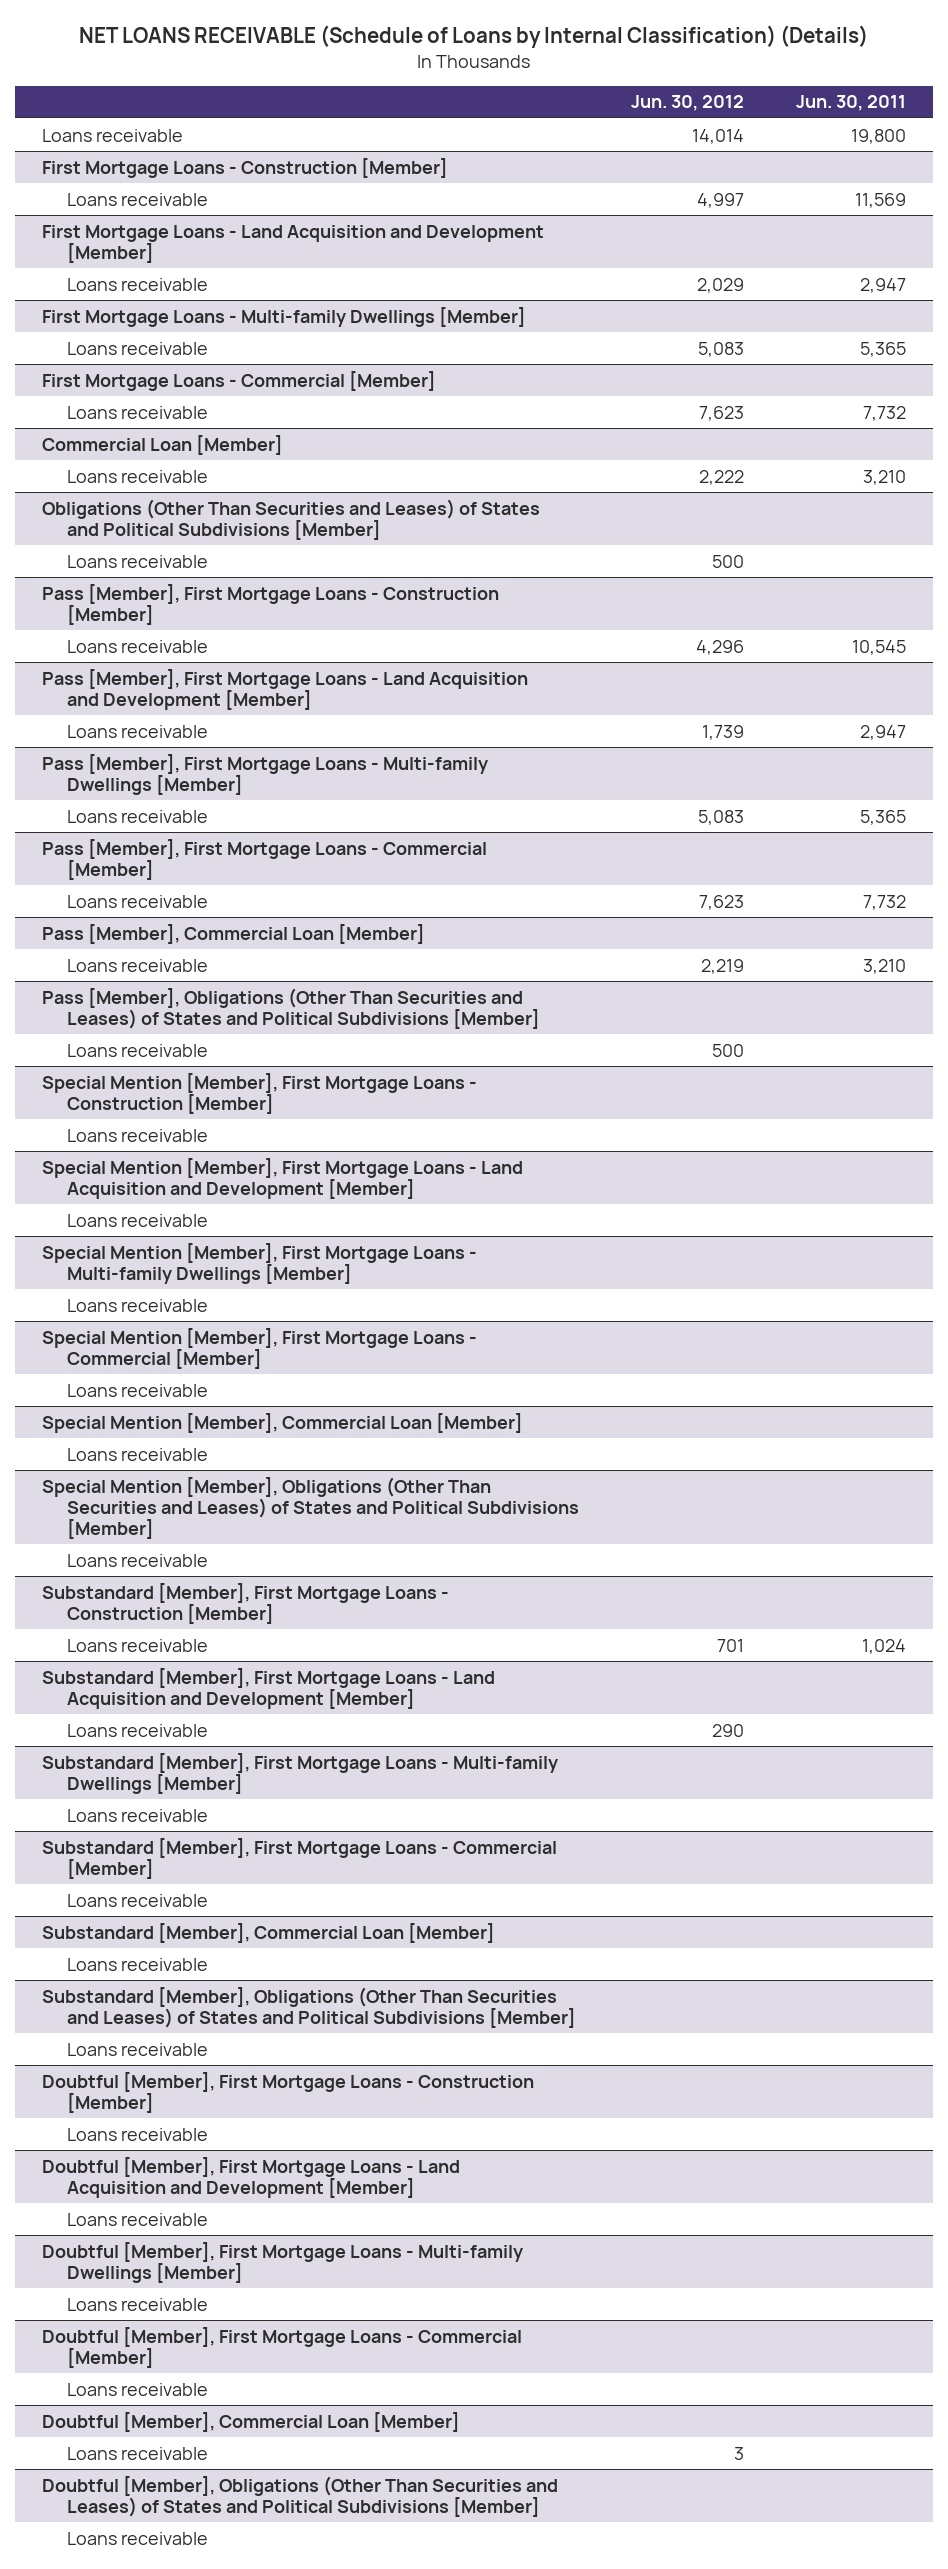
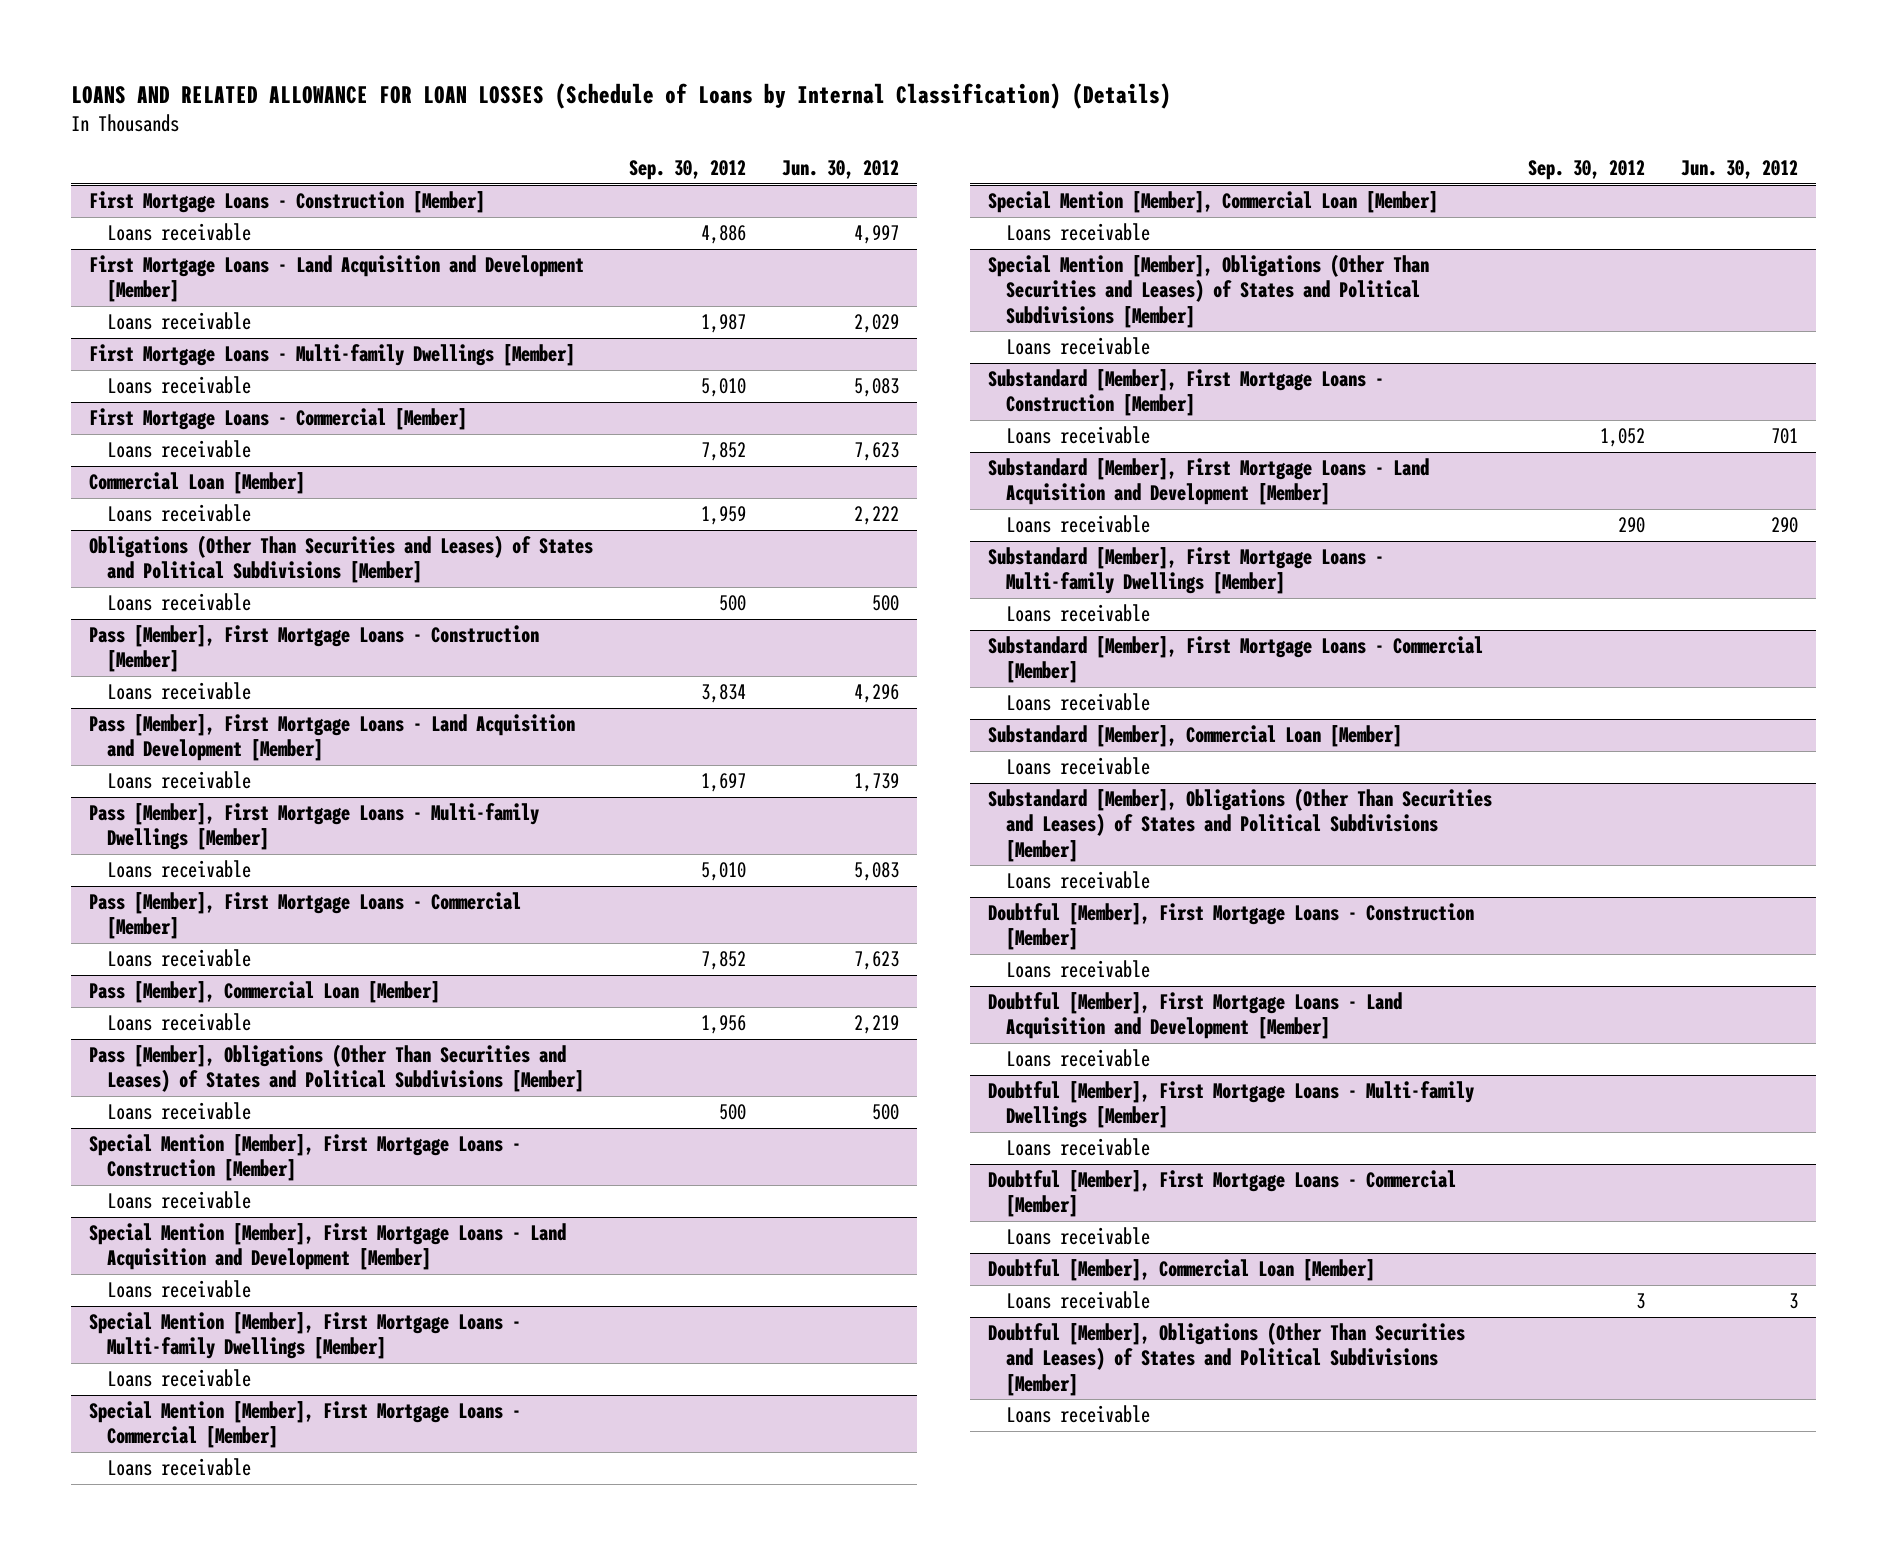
- NET LOANS RECEIVABLE (Schedule of Loans by Internal Classification) (Details)
+ LOANS AND RELATED ALLOWANCE FOR LOAN LOSSES (Schedule of Loans by Internal Classification) (Details)
- | Jun. 30, 2012 | Jun. 30, 2011
+ | Sep. 30, 2012 | Jun. 30, 2012
- Loans receivable | 14,014 | 19,800

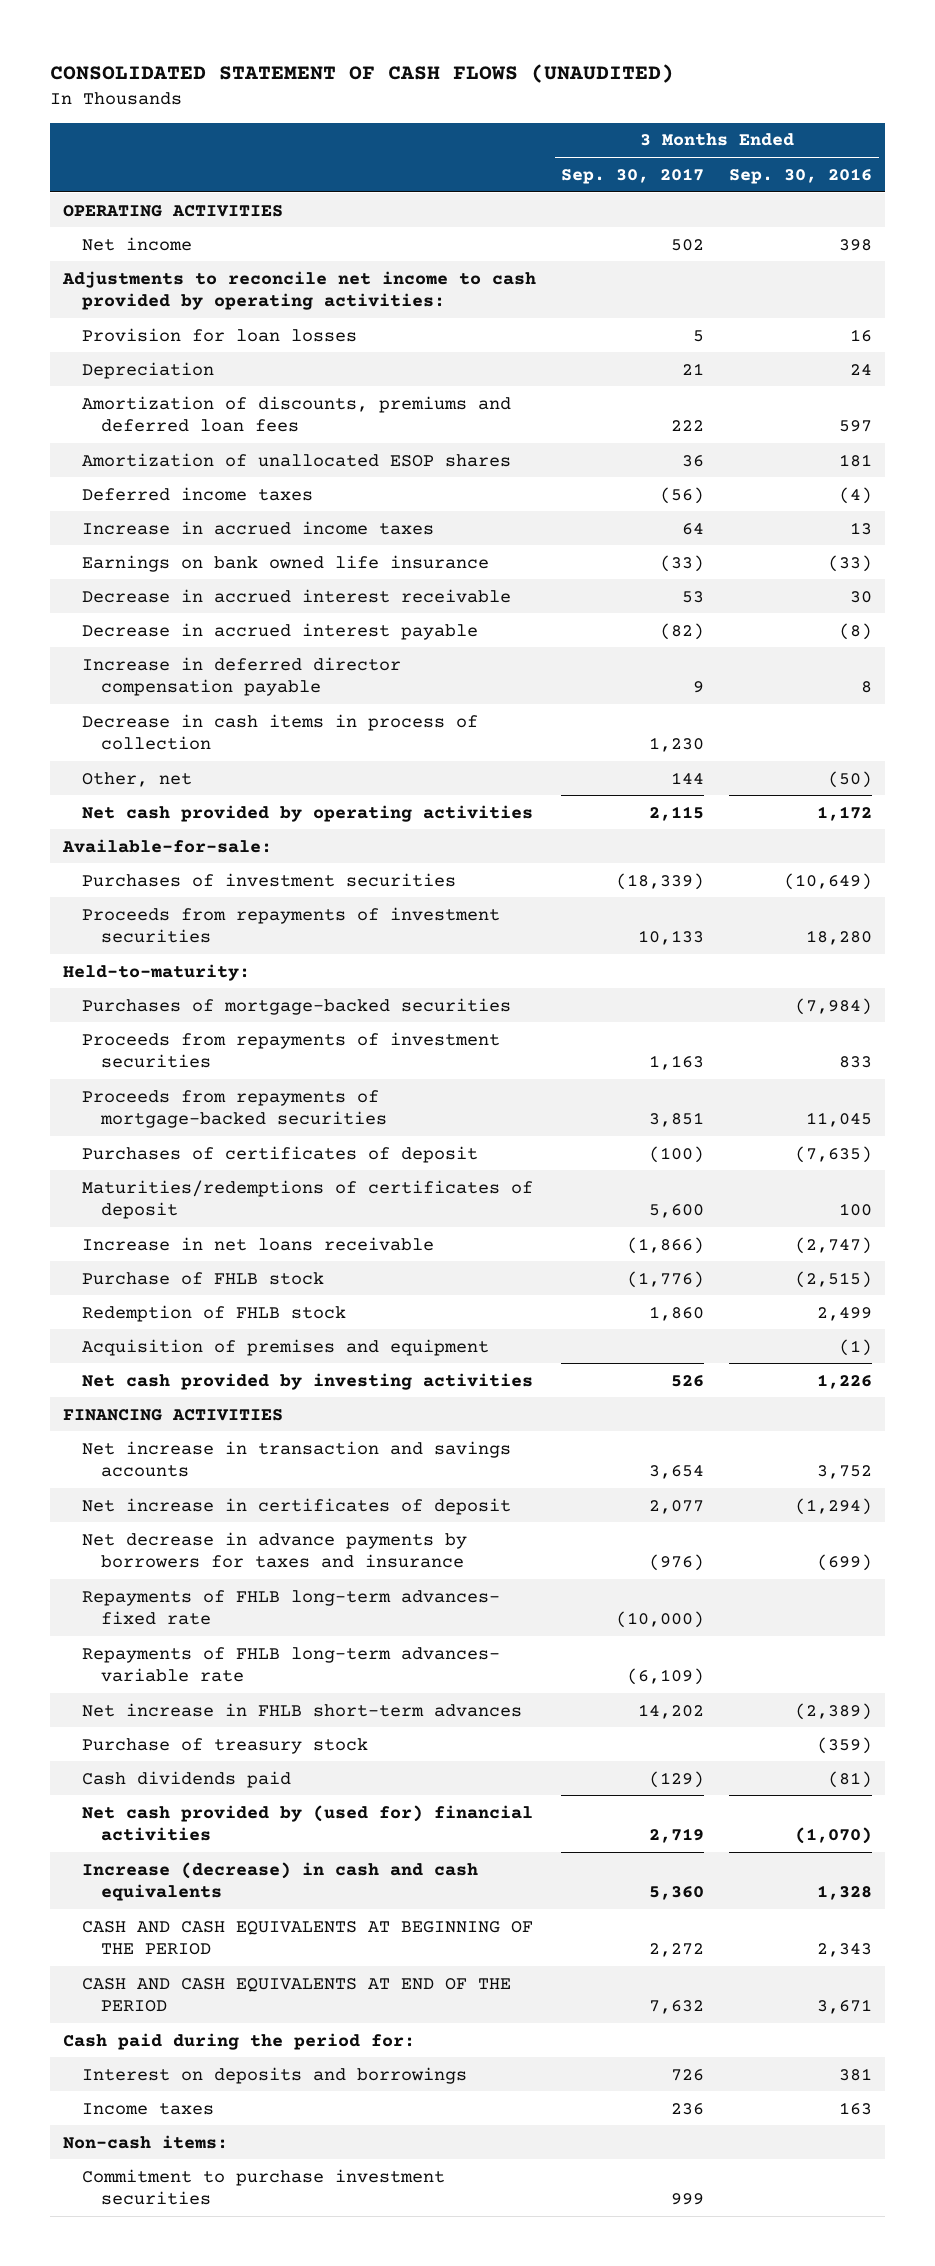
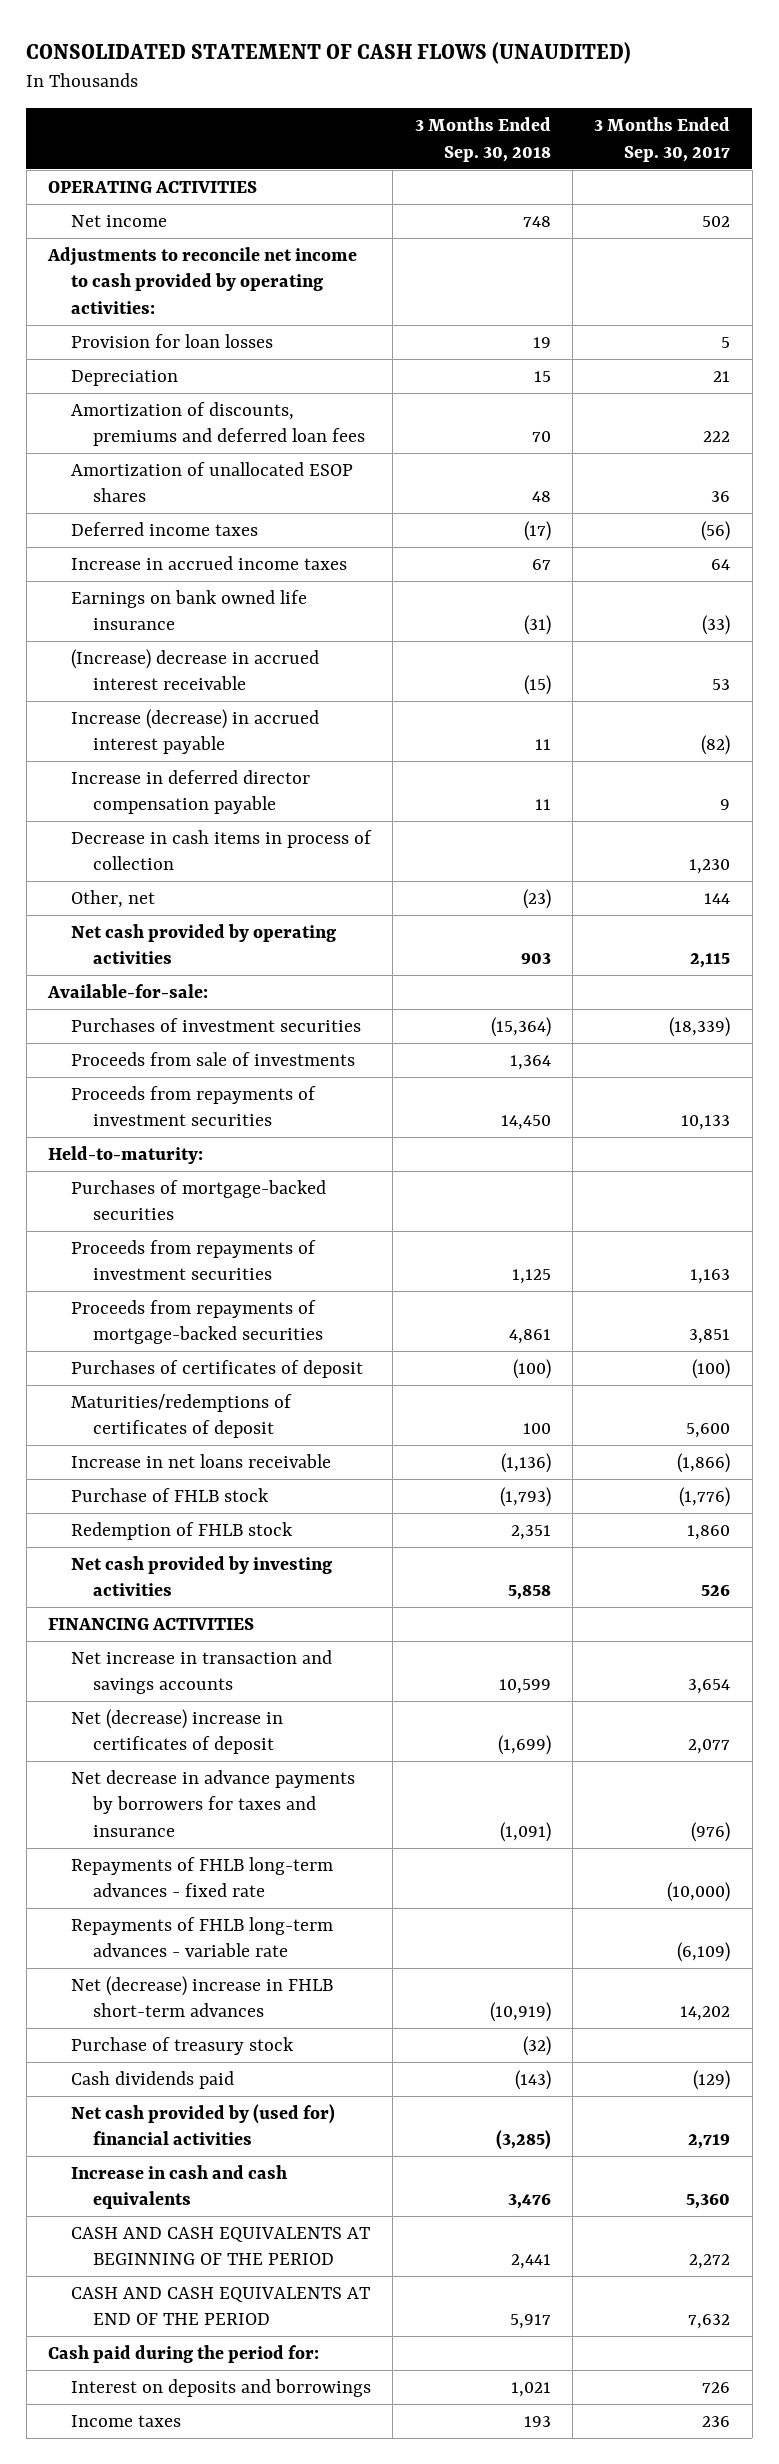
- | 3 Months Ended Sep. 30, 2017 | 3 Months Ended Sep. 30, 2016
+ | 3 Months Ended Sep. 30, 2018 | 3 Months Ended Sep. 30, 2017
- Decrease in accrued interest receivable | 53 | 30
- Decrease in accrued interest payable | (82) | (8)
+ (Increase) decrease in accrued interest receivable | (15) | 53
+ Increase (decrease) in accrued interest payable | 11 | (82)
+ Proceeds from sale of investments | 1,364 |
- Acquisition of premises and equipment | | (1)
- Net increase in certificates of deposit | 2,077 | (1,294)
+ Net (decrease) increase in certificates of deposit | (1,699) | 2,077
- Repayments of FHLB long-term advances- fixed rate | (10,000) |
- Repayments of FHLB long-term advances- variable rate | (6,109) |
- Net increase in FHLB short-term advances | 14,202 | (2,389)
+ Repayments of FHLB long-term advances - fixed rate | | (10,000)
+ Repayments of FHLB long-term advances - variable rate | | (6,109)
+ Net (decrease) increase in FHLB short-term advances | (10,919) | 14,202
- Increase (decrease) in cash and cash equivalents | 5,360 | 1,328
+ Increase in cash and cash equivalents | 3,476 | 5,360
- Non-cash items:
- Commitment to purchase investment securities | 999 |

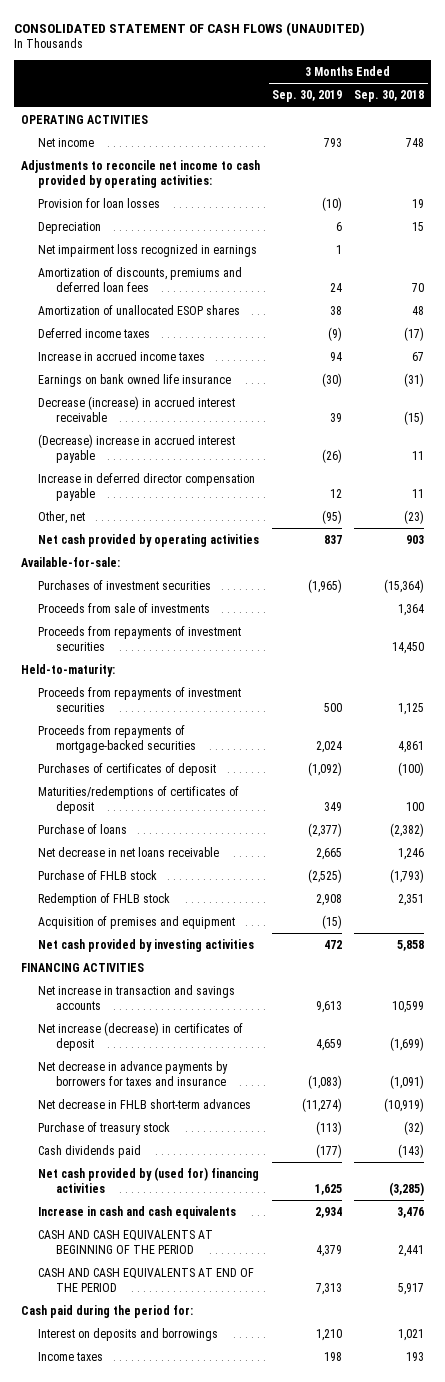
- | 3 Months Ended Sep. 30, 2018 | 3 Months Ended Sep. 30, 2017
+ | 3 Months Ended Sep. 30, 2019 | 3 Months Ended Sep. 30, 2018
+ Net impairment loss recognized in earnings | 1 |
- (Increase) decrease in accrued interest receivable | (15) | 53
- Increase (decrease) in accrued interest payable | 11 | (82)
+ Decrease (increase) in accrued interest receivable | 39 | (15)
+ (Decrease) increase in accrued interest payable | (26) | 11
- Decrease in cash items in process of collection | | 1,230
- Purchases of mortgage-backed securities
- Increase in net loans receivable | (1,136) | (1,866)
+ Purchase of loans | (2,377) | (2,382)
+ Net decrease in net loans receivable | 2,665 | 1,246
+ Acquisition of premises and equipment | (15) |
- Net (decrease) increase in certificates of deposit | (1,699) | 2,077
+ Net increase (decrease) in certificates of deposit | 4,659 | (1,699)
- Repayments of FHLB long-term advances - fixed rate | | (10,000)
- Repayments of FHLB long-term advances - variable rate | | (6,109)
- Net (decrease) increase in FHLB short-term advances | (10,919) | 14,202
+ Net decrease in FHLB short-term advances | (11,274) | (10,919)
- Net cash provided by (used for) financial activities | (3,285) | 2,719
+ Net cash provided by (used for) financing activities | 1,625 | (3,285)

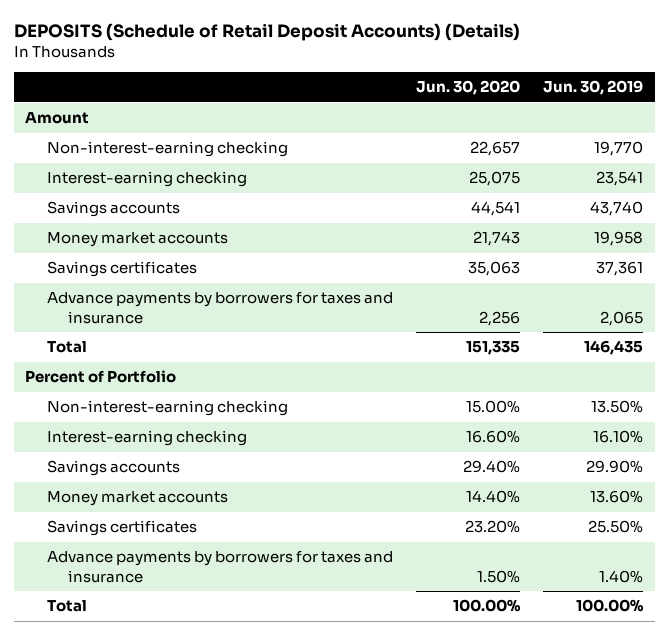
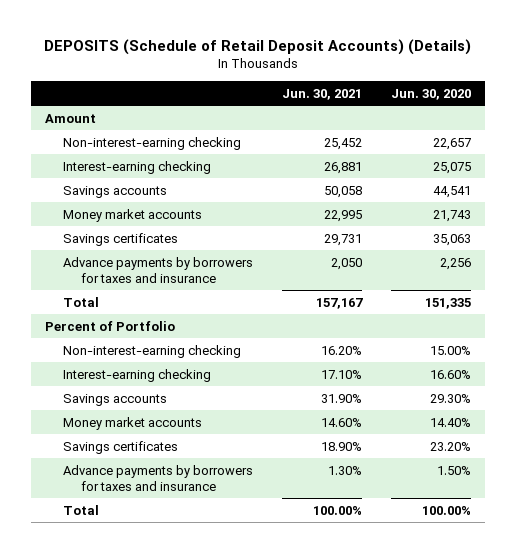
- | Jun. 30, 2020 | Jun. 30, 2019
+ | Jun. 30, 2021 | Jun. 30, 2020
- Savings accounts | 29.40% | 29.90%
+ Savings accounts | 31.90% | 29.30%

